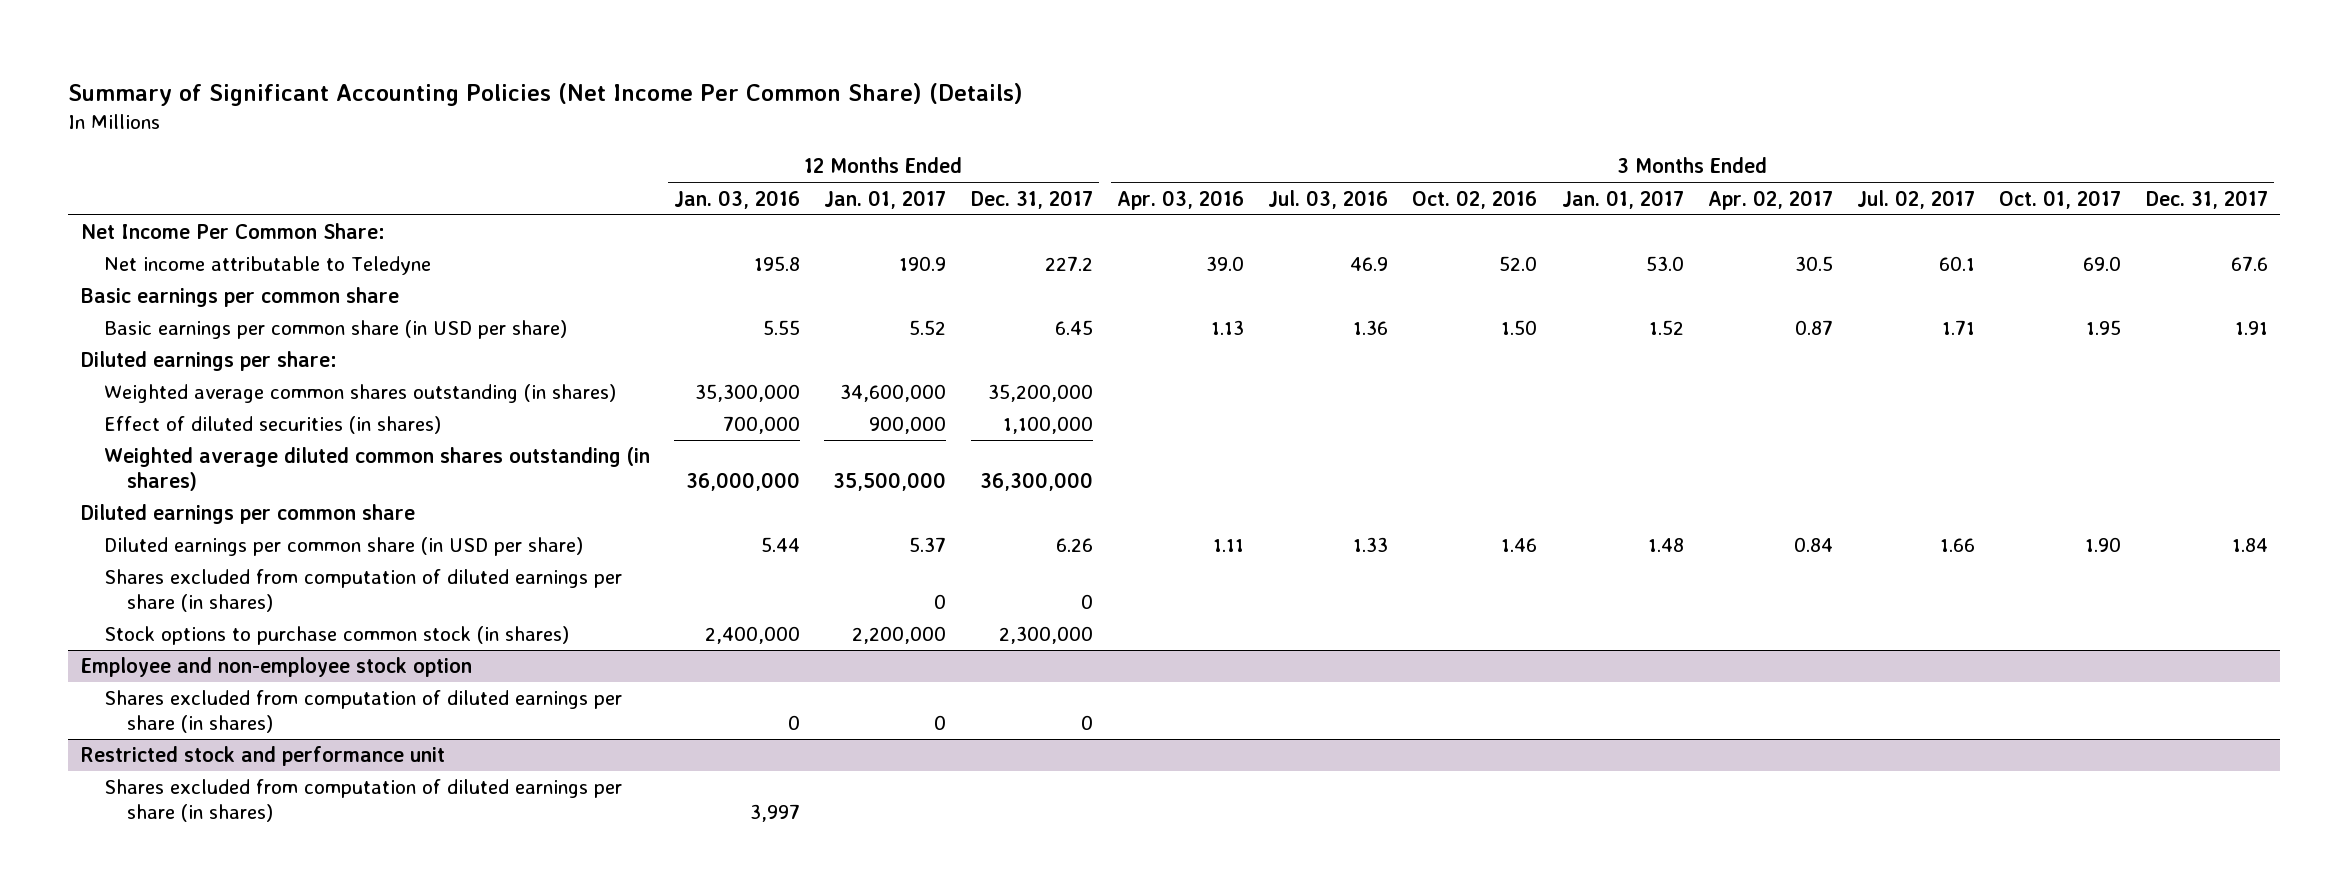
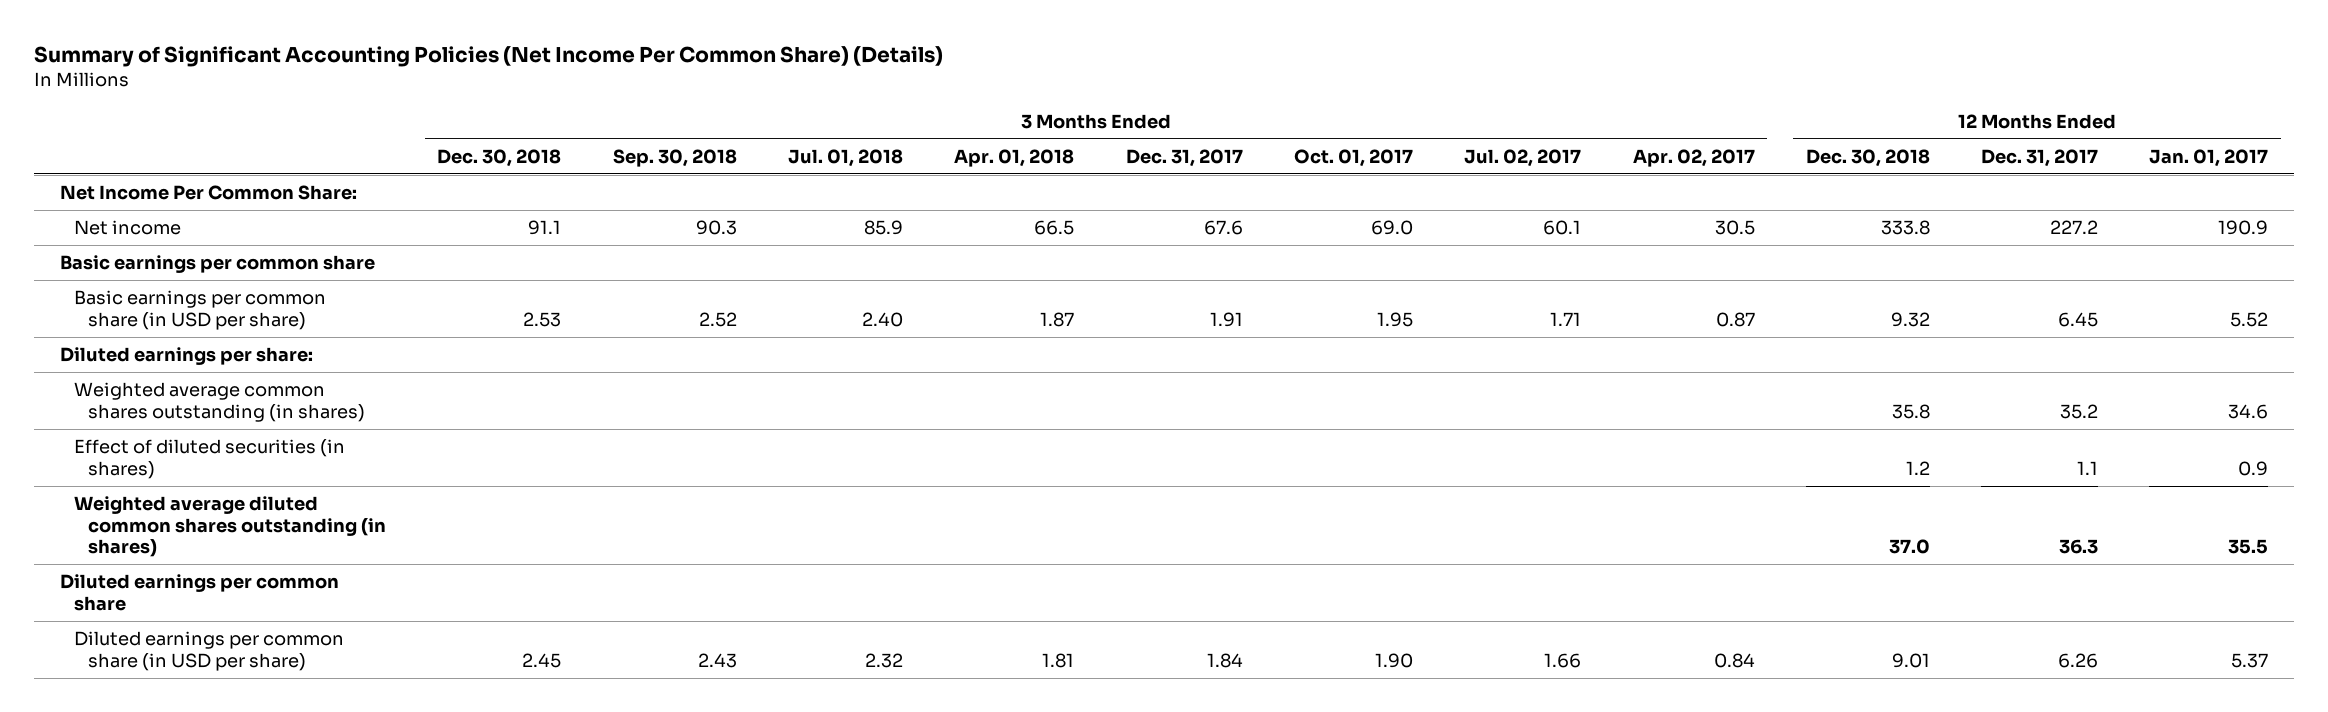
- | 12 Months Ended Jan. 03, 2016 | 12 Months Ended Jan. 01, 2017 | 12 Months Ended Dec. 31, 2017 | 3 Months Ended Apr. 03, 2016 | 3 Months Ended Jul. 03, 2016 | 3 Months Ended Oct. 02, 2016 | 3 Months Ended Jan. 01, 2017 | 3 Months Ended Apr. 02, 2017 | 3 Months Ended Jul. 02, 2017 | 3 Months Ended Oct. 01, 2017 | 3 Months Ended Dec. 31, 2017
+ | 3 Months Ended Dec. 30, 2018 | 3 Months Ended Sep. 30, 2018 | 3 Months Ended Jul. 01, 2018 | 3 Months Ended Apr. 01, 2018 | 3 Months Ended Dec. 31, 2017 | 3 Months Ended Oct. 01, 2017 | 3 Months Ended Jul. 02, 2017 | 3 Months Ended Apr. 02, 2017 | 12 Months Ended Dec. 30, 2018 | 12 Months Ended Dec. 31, 2017 | 12 Months Ended Jan. 01, 2017
- Net income attributable to Teledyne | 195.8 | 190.9 | 227.2 | 39.0 | 46.9 | 52.0 | 53.0 | 30.5 | 60.1 | 69.0 | 67.6
+ Net income | 91.1 | 90.3 | 85.9 | 66.5 | 67.6 | 69.0 | 60.1 | 30.5 | 333.8 | 227.2 | 190.9
- Weighted average common shares outstanding (in shares) | 35,300,000 | 34,600,000 | 35,200,000 | | | | | | | |
- Effect of diluted securities (in shares) | 700,000 | 900,000 | 1,100,000 | | | | | | | |
- Weighted average diluted common shares outstanding (in shares) | 36,000,000 | 35,500,000 | 36,300,000 | | | | | | | |
+ Weighted average common shares outstanding (in shares) | | | | | | | | | 35.8 | 35.2 | 34.6
+ Effect of diluted securities (in shares) | | | | | | | | | 1.2 | 1.1 | 0.9
+ Weighted average diluted common shares outstanding (in shares) | | | | | | | | | 37.0 | 36.3 | 35.5
- Shares excluded from computation of diluted earnings per share (in shares) | | 0 | 0 | | | | | | | |
- Stock options to purchase common stock (in shares) | 2,400,000 | 2,200,000 | 2,300,000 | | | | | | | |
- Employee and non-employee stock option
- Shares excluded from computation of diluted earnings per share (in shares) | 0 | 0 | 0 | | | | | | | |
- Restricted stock and performance unit
- Shares excluded from computation of diluted earnings per share (in shares) | 3,997 | | | | | | | | | |

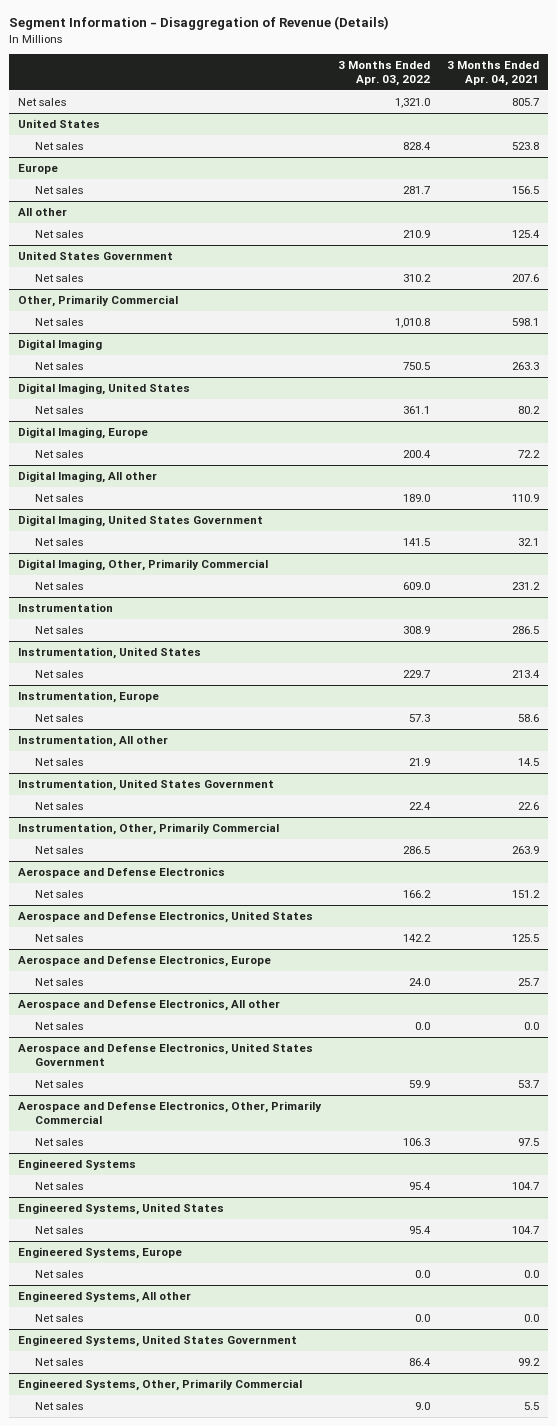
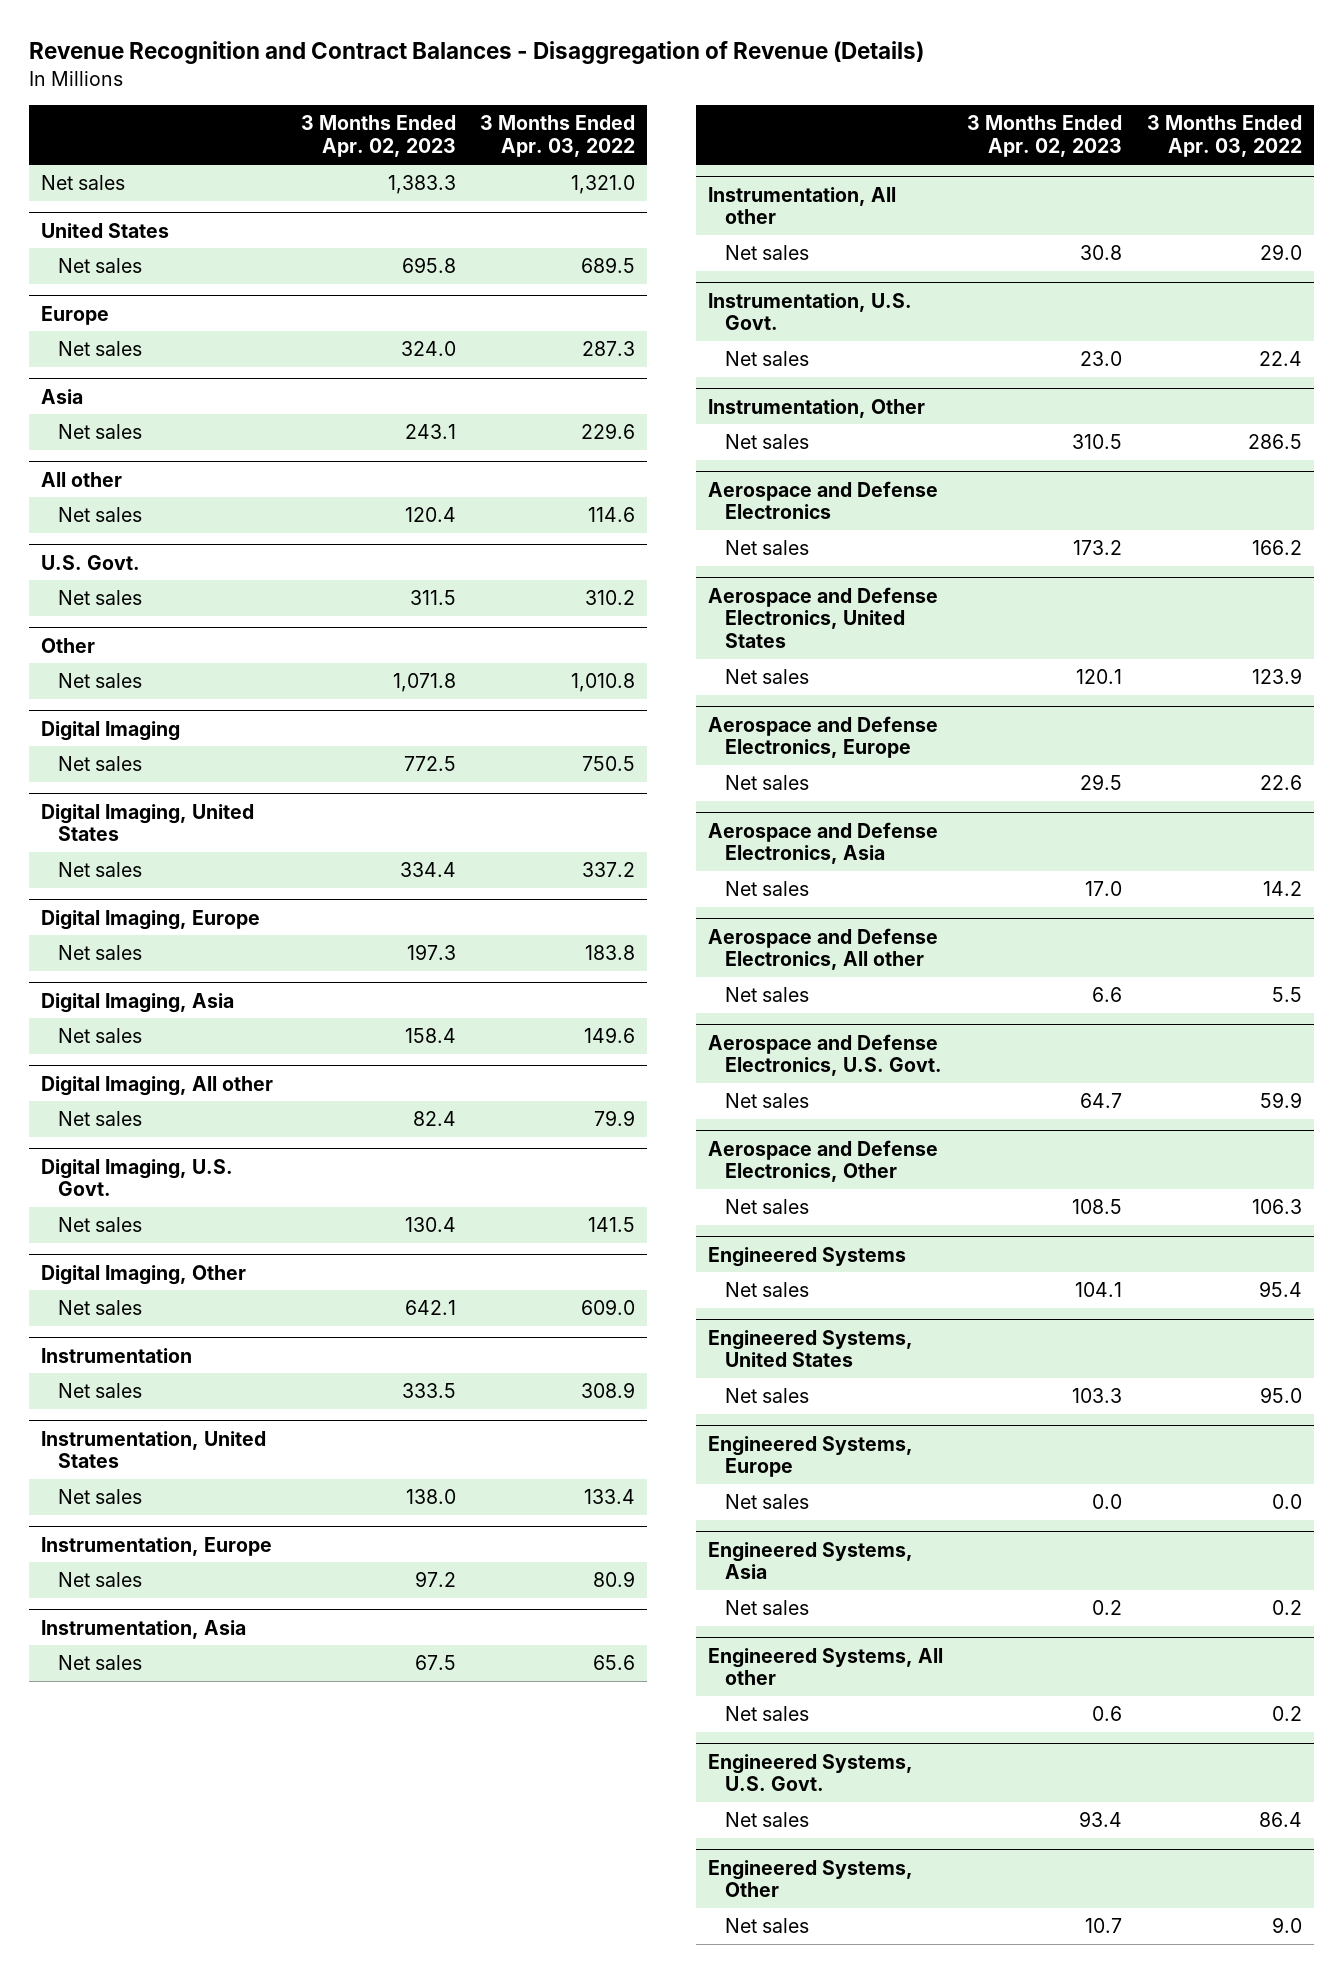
- Segment Information - Disaggregation of Revenue (Details)
+ Revenue Recognition and Contract Balances - Disaggregation of Revenue (Details)
- | 3 Months Ended Apr. 03, 2022 | 3 Months Ended Apr. 04, 2021
+ | 3 Months Ended Apr. 02, 2023 | 3 Months Ended Apr. 03, 2022
@ United States
- Net sales | 828.4 | 523.8
+ Net sales | 695.8 | 689.5
@ Europe
- Net sales | 281.7 | 156.5
+ Net sales | 324.0 | 287.3
+ Asia
+ Net sales | 243.1 | 229.6
@ All other
- Net sales | 210.9 | 125.4
- United States Government
@ All other
+ Net sales | 120.4 | 114.6
+ U.S. Govt.
- Other, Primarily Commercial
+ Other
@ Digital Imaging, United States
- Net sales | 361.1 | 80.2
+ Net sales | 334.4 | 337.2
@ Digital Imaging, Europe
- Net sales | 200.4 | 72.2
+ Net sales | 197.3 | 183.8
+ Digital Imaging, Asia
+ Net sales | 158.4 | 149.6
@ Digital Imaging, All other
- Net sales | 189.0 | 110.9
- Digital Imaging, United States Government
@ Digital Imaging, All other
+ Net sales | 82.4 | 79.9
+ Digital Imaging, U.S. Govt.
- Digital Imaging, Other, Primarily Commercial
+ Digital Imaging, Other
@ Instrumentation, United States
- Net sales | 229.7 | 213.4
+ Net sales | 138.0 | 133.4
@ Instrumentation, Europe
- Net sales | 57.3 | 58.6
+ Net sales | 97.2 | 80.9
+ Instrumentation, Asia
+ Net sales | 67.5 | 65.6
@ Instrumentation, All other
- Net sales | 21.9 | 14.5
- Instrumentation, United States Government
@ Instrumentation, All other
+ Net sales | 30.8 | 29.0
+ Instrumentation, U.S. Govt.
- Instrumentation, Other, Primarily Commercial
+ Instrumentation, Other
@ Aerospace and Defense Electronics, United States
- Net sales | 142.2 | 125.5
+ Net sales | 120.1 | 123.9
@ Aerospace and Defense Electronics, Europe
- Net sales | 24.0 | 25.7
+ Net sales | 29.5 | 22.6
+ Aerospace and Defense Electronics, Asia
+ Net sales | 17.0 | 14.2
@ Aerospace and Defense Electronics, All other
- Net sales | 0.0 | 0.0
- Aerospace and Defense Electronics, United States Government
@ Aerospace and Defense Electronics, All other
+ Net sales | 6.6 | 5.5
+ Aerospace and Defense Electronics, U.S. Govt.
- Aerospace and Defense Electronics, Other, Primarily Commercial
+ Aerospace and Defense Electronics, Other
@ Engineered Systems, United States
- Net sales | 95.4 | 104.7
+ Net sales | 103.3 | 95.0
+ Engineered Systems, Asia
+ Net sales | 0.2 | 0.2
@ Engineered Systems, All other
- Net sales | 0.0 | 0.0
- Engineered Systems, United States Government
@ Engineered Systems, All other
+ Net sales | 0.6 | 0.2
+ Engineered Systems, U.S. Govt.
- Engineered Systems, Other, Primarily Commercial
+ Engineered Systems, Other

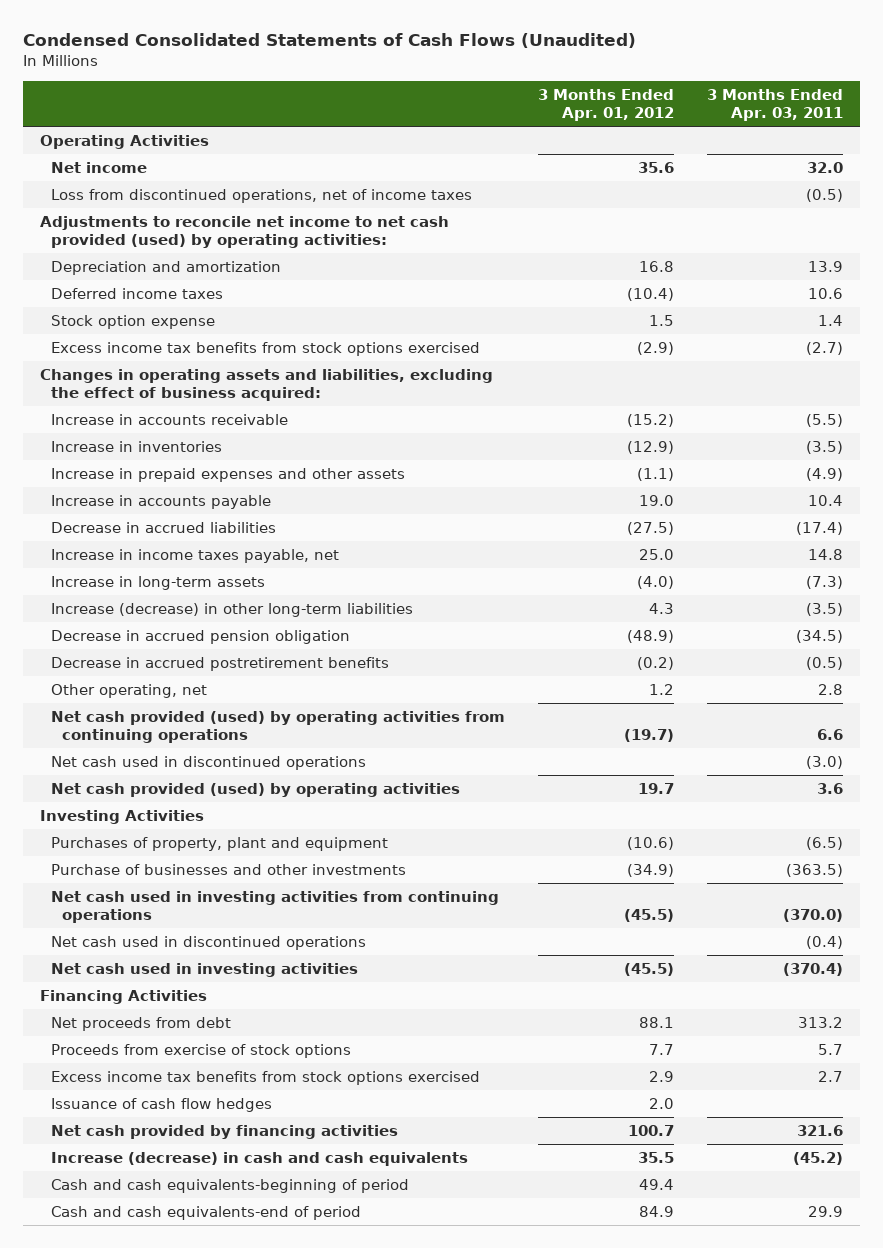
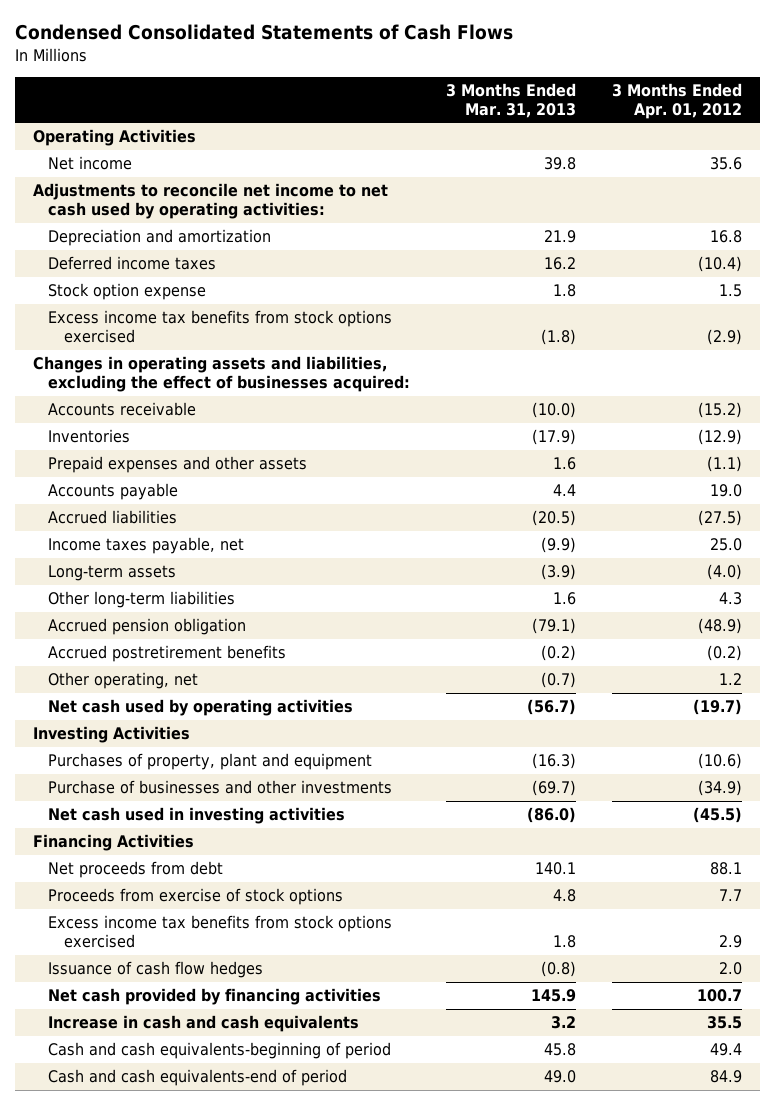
- Condensed Consolidated Statements of Cash Flows (Unaudited)
+ Condensed Consolidated Statements of Cash Flows
- | 3 Months Ended Apr. 01, 2012 | 3 Months Ended Apr. 03, 2011
+ | 3 Months Ended Mar. 31, 2013 | 3 Months Ended Apr. 01, 2012
- Loss from discontinued operations, net of income taxes | | (0.5)
- Adjustments to reconcile net income to net cash provided (used) by operating activities:
+ Adjustments to reconcile net income to net cash used by operating activities:
- Changes in operating assets and liabilities, excluding the effect of business acquired:
- Increase in accounts receivable | (15.2) | (5.5)
- Increase in inventories | (12.9) | (3.5)
- Increase in prepaid expenses and other assets | (1.1) | (4.9)
- Increase in accounts payable | 19.0 | 10.4
- Decrease in accrued liabilities | (27.5) | (17.4)
- Increase in income taxes payable, net | 25.0 | 14.8
- Increase in long-term assets | (4.0) | (7.3)
- Increase (decrease) in other long-term liabilities | 4.3 | (3.5)
- Decrease in accrued pension obligation | (48.9) | (34.5)
- Decrease in accrued postretirement benefits | (0.2) | (0.5)
+ Changes in operating assets and liabilities, excluding the effect of businesses acquired:
+ Accounts receivable | (10.0) | (15.2)
+ Inventories | (17.9) | (12.9)
+ Prepaid expenses and other assets | 1.6 | (1.1)
+ Accounts payable | 4.4 | 19.0
+ Accrued liabilities | (20.5) | (27.5)
+ Income taxes payable, net | (9.9) | 25.0
+ Long-term assets | (3.9) | (4.0)
+ Other long-term liabilities | 1.6 | 4.3
+ Accrued pension obligation | (79.1) | (48.9)
+ Accrued postretirement benefits | (0.2) | (0.2)
- Net cash provided (used) by operating activities from continuing operations | (19.7) | 6.6
- Net cash used in discontinued operations | | (3.0)
- Net cash provided (used) by operating activities | 19.7 | 3.6
+ Net cash used by operating activities | (56.7) | (19.7)
- Net cash used in investing activities from continuing operations | (45.5) | (370.0)
- Net cash used in discontinued operations | | (0.4)
- Increase (decrease) in cash and cash equivalents | 35.5 | (45.2)
+ Increase in cash and cash equivalents | 3.2 | 35.5

